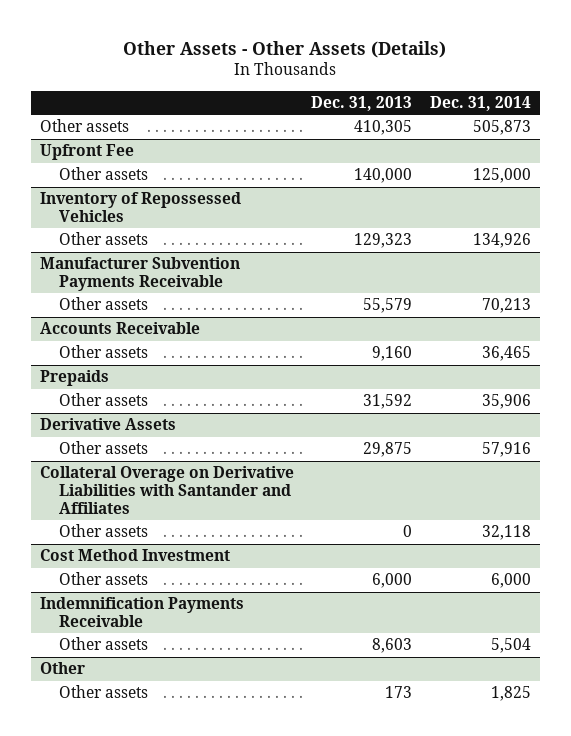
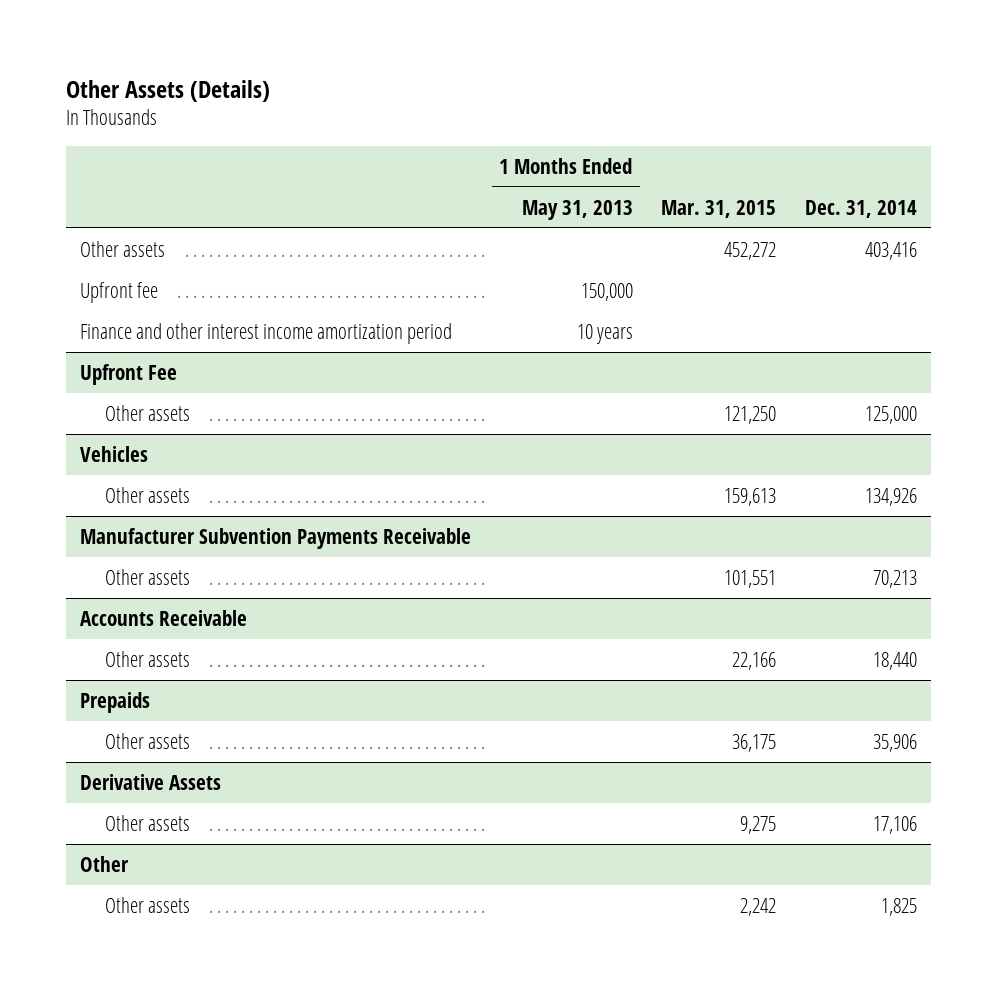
- Other Assets - Other Assets (Details)
+ Other Assets (Details)
- | Dec. 31, 2013 | Dec. 31, 2014
+ | 1 Months Ended May 31, 2013 | Mar. 31, 2015 | Dec. 31, 2014
- Other assets | 410,305 | 505,873
+ Other assets | | 452,272 | 403,416
+ Upfront fee | 150,000 | |
+ Finance and other interest income amortization period | 10 years | |
- Inventory of Repossessed Vehicles
+ Vehicles
@ Accounts Receivable
- Other assets | 9,160 | 36,465
+ Other assets | | 22,166 | 18,440
@ Derivative Assets
- Other assets | 29,875 | 57,916
- Collateral Overage on Derivative Liabilities with Santander and Affiliates
- Other assets | 0 | 32,118
- Cost Method Investment
- Other assets | 6,000 | 6,000
- Indemnification Payments Receivable
- Other assets | 8,603 | 5,504
@ Derivative Assets
+ Other assets | | 9,275 | 17,106

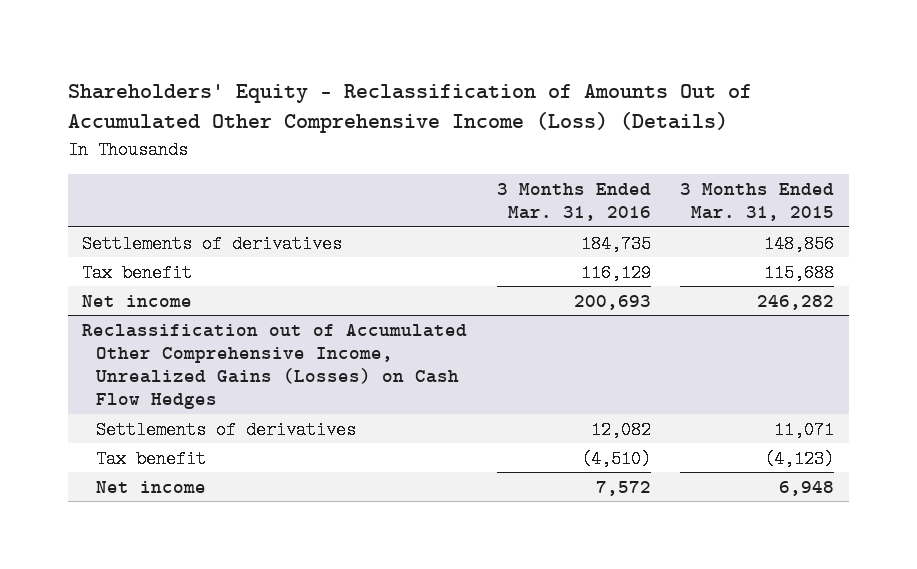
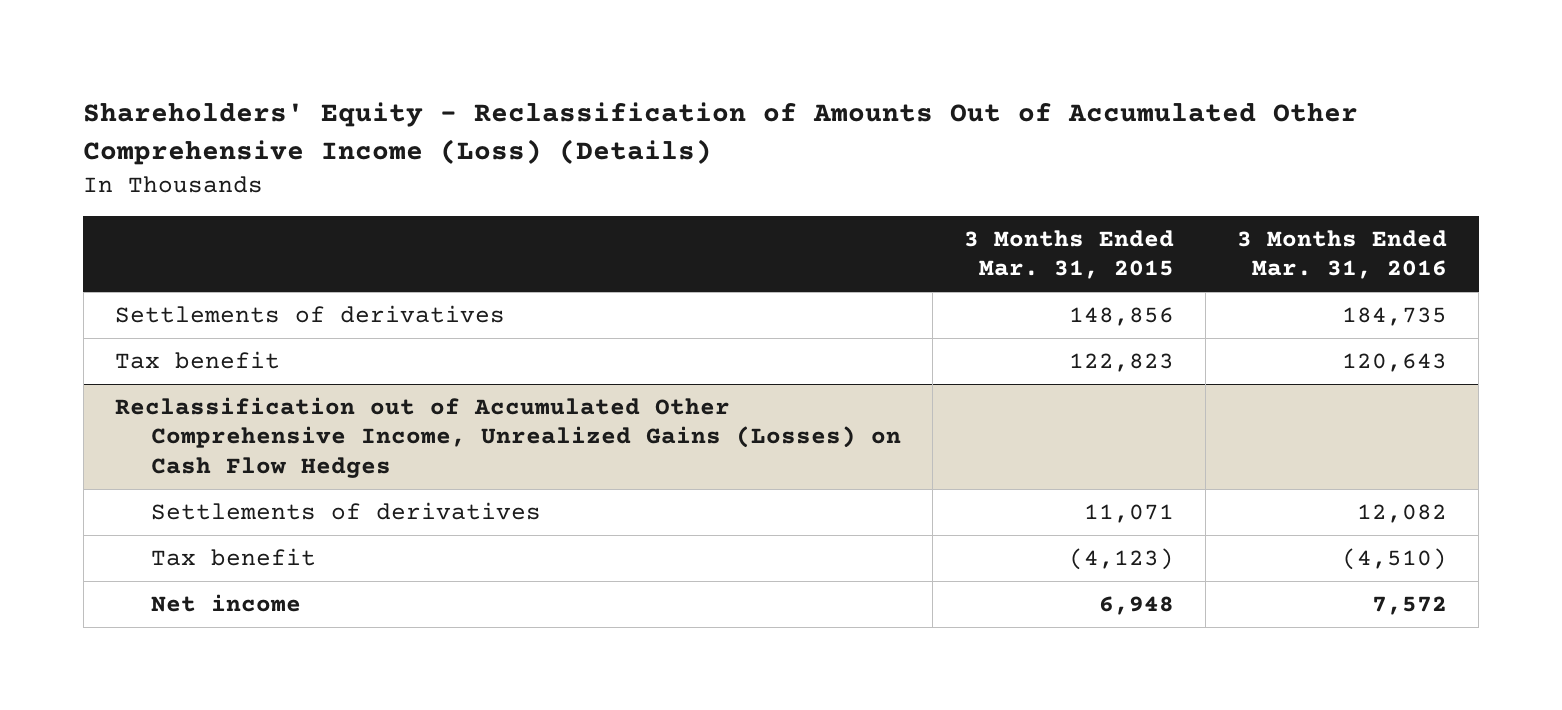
- | 3 Months Ended Mar. 31, 2016 | 3 Months Ended Mar. 31, 2015
+ | 3 Months Ended Mar. 31, 2015 | 3 Months Ended Mar. 31, 2016
- Tax benefit | 116,129 | 115,688
- Net income | 200,693 | 246,282
+ Tax benefit | 122,823 | 120,643

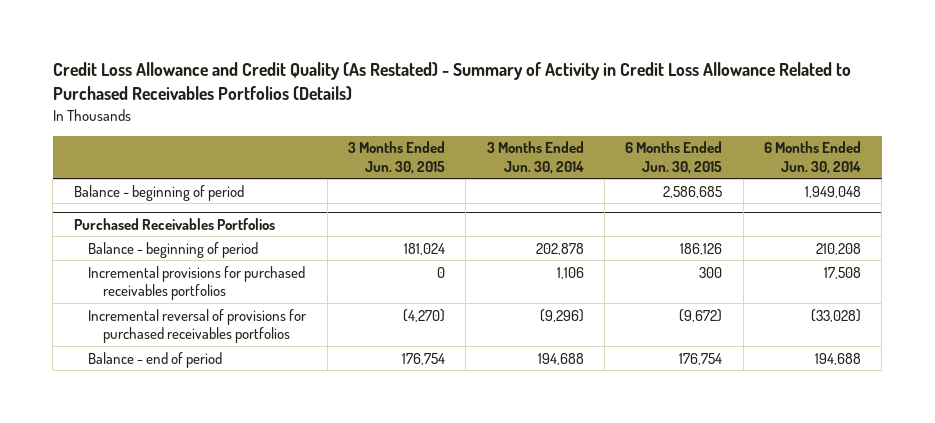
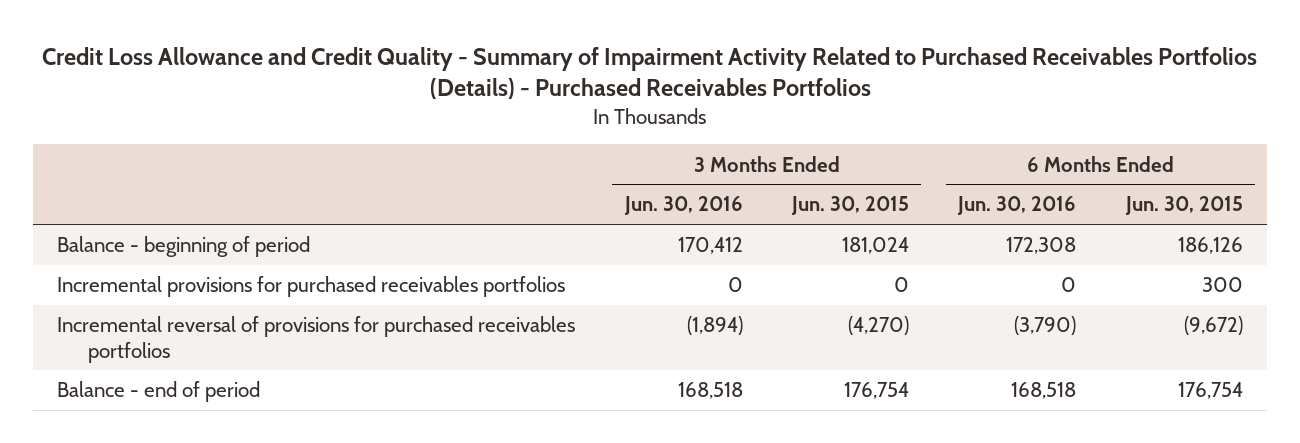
- Credit Loss Allowance and Credit Quality (As Restated) - Summary of Activity in Credit Loss Allowance Related to Purchased Receivables Portfolios (Details)
+ Credit Loss Allowance and Credit Quality - Summary of Impairment Activity Related to Purchased Receivables Portfolios (Details) - Purchased Receivables Portfolios
- | 3 Months Ended Jun. 30, 2015 | 3 Months Ended Jun. 30, 2014 | 6 Months Ended Jun. 30, 2015 | 6 Months Ended Jun. 30, 2014
+ | 3 Months Ended Jun. 30, 2016 | 3 Months Ended Jun. 30, 2015 | 6 Months Ended Jun. 30, 2016 | 6 Months Ended Jun. 30, 2015
- Balance - beginning of period | | | 2,586,685 | 1,949,048
- Purchased Receivables Portfolios

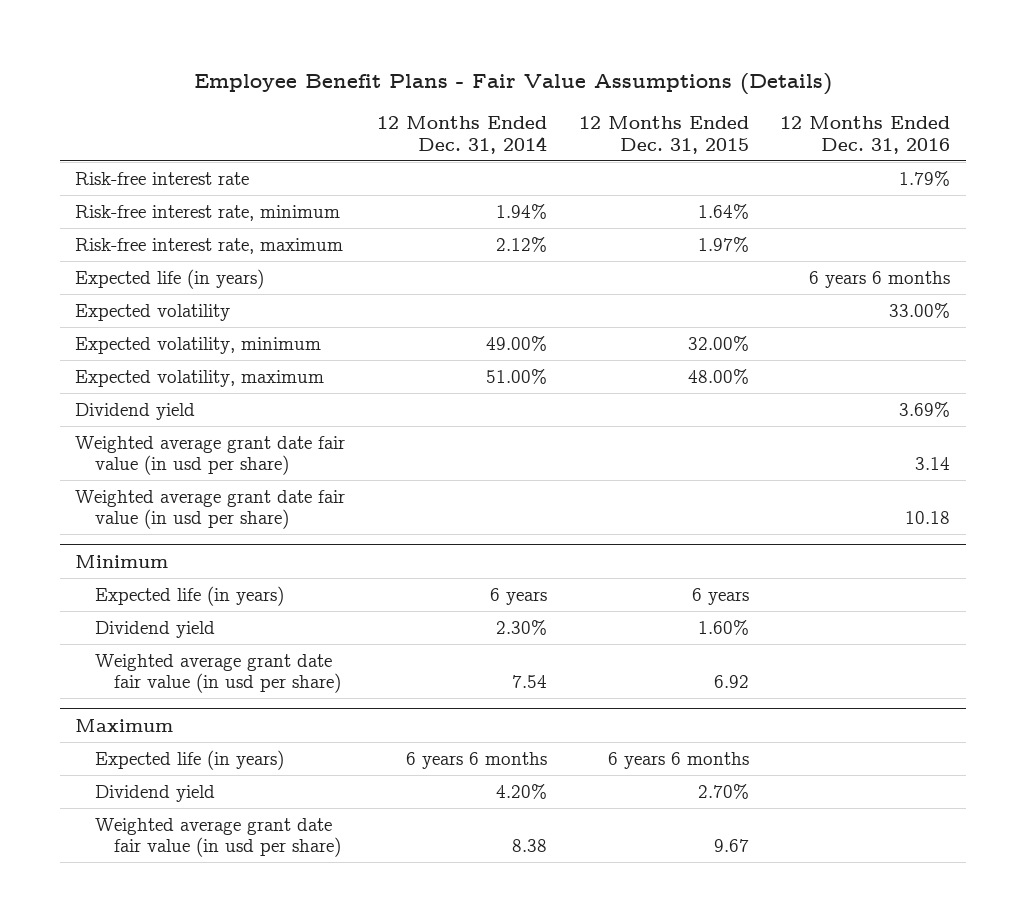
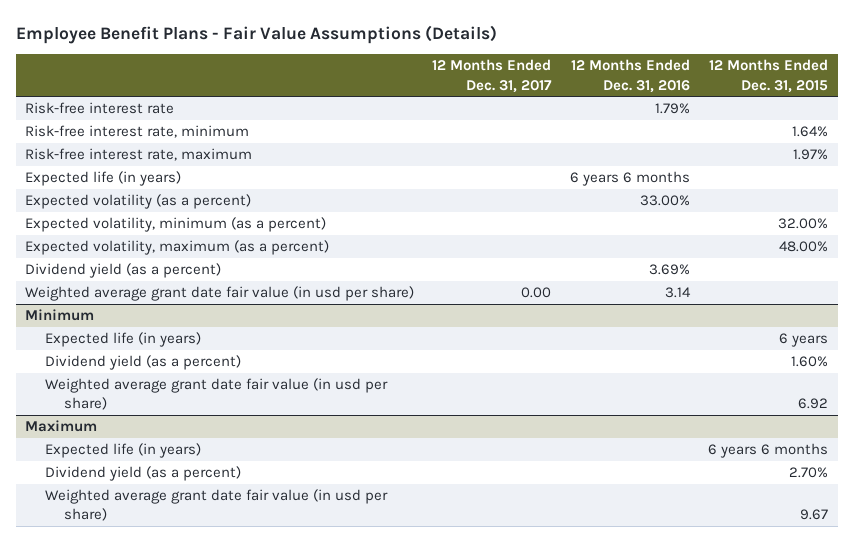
- | 12 Months Ended Dec. 31, 2014 | 12 Months Ended Dec. 31, 2015 | 12 Months Ended Dec. 31, 2016
+ | 12 Months Ended Dec. 31, 2017 | 12 Months Ended Dec. 31, 2016 | 12 Months Ended Dec. 31, 2015
- Expected volatility | | | 33.00%
- Expected volatility, minimum | 49.00% | 32.00% |
- Expected volatility, maximum | 51.00% | 48.00% |
- Dividend yield | | | 3.69%
+ Expected volatility (as a percent) | | 33.00% |
+ Expected volatility, minimum (as a percent) | | | 32.00%
+ Expected volatility, maximum (as a percent) | | | 48.00%
+ Dividend yield (as a percent) | | 3.69% |
- Weighted average grant date fair value (in usd per share) | | | 10.18
@ Minimum
- Dividend yield | 2.30% | 1.60% |
+ Dividend yield (as a percent) | | | 1.60%
@ Maximum
- Dividend yield | 4.20% | 2.70% |
+ Dividend yield (as a percent) | | | 2.70%

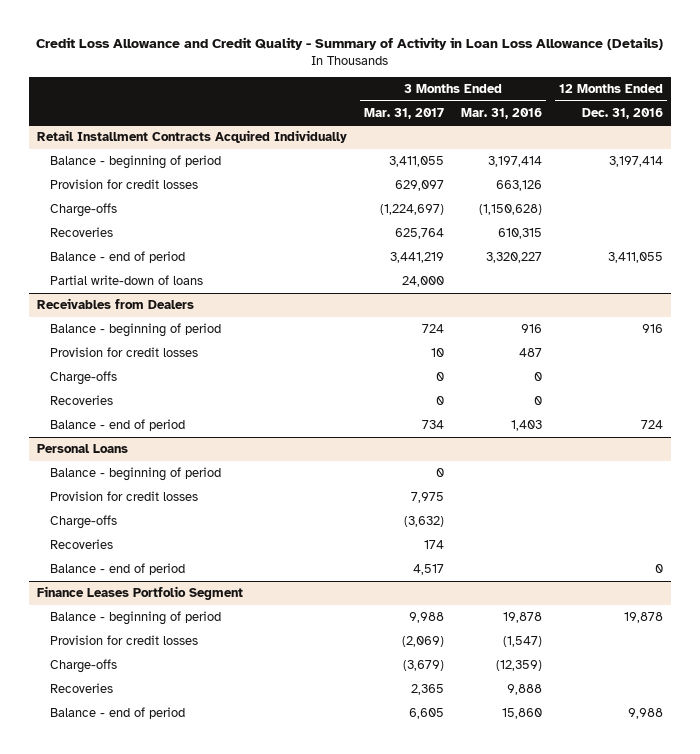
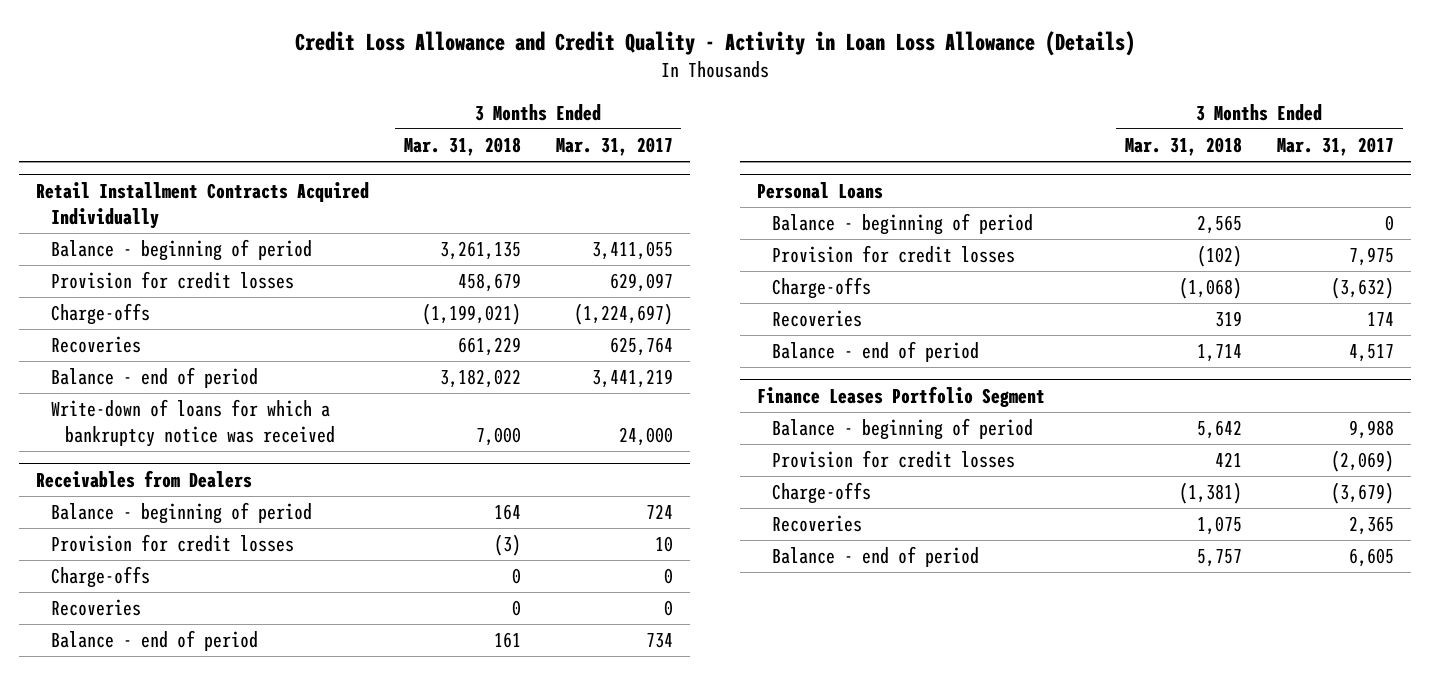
- Credit Loss Allowance and Credit Quality - Summary of Activity in Loan Loss Allowance (Details)
+ Credit Loss Allowance and Credit Quality - Activity in Loan Loss Allowance (Details)
- | 3 Months Ended Mar. 31, 2017 | 3 Months Ended Mar. 31, 2016 | 12 Months Ended Dec. 31, 2016
+ | 3 Months Ended Mar. 31, 2018 | 3 Months Ended Mar. 31, 2017
@ Retail Installment Contracts Acquired Individually
- Partial write-down of loans | 24,000 | |
+ Write-down of loans for which a bankruptcy notice was received | 7,000 | 24,000

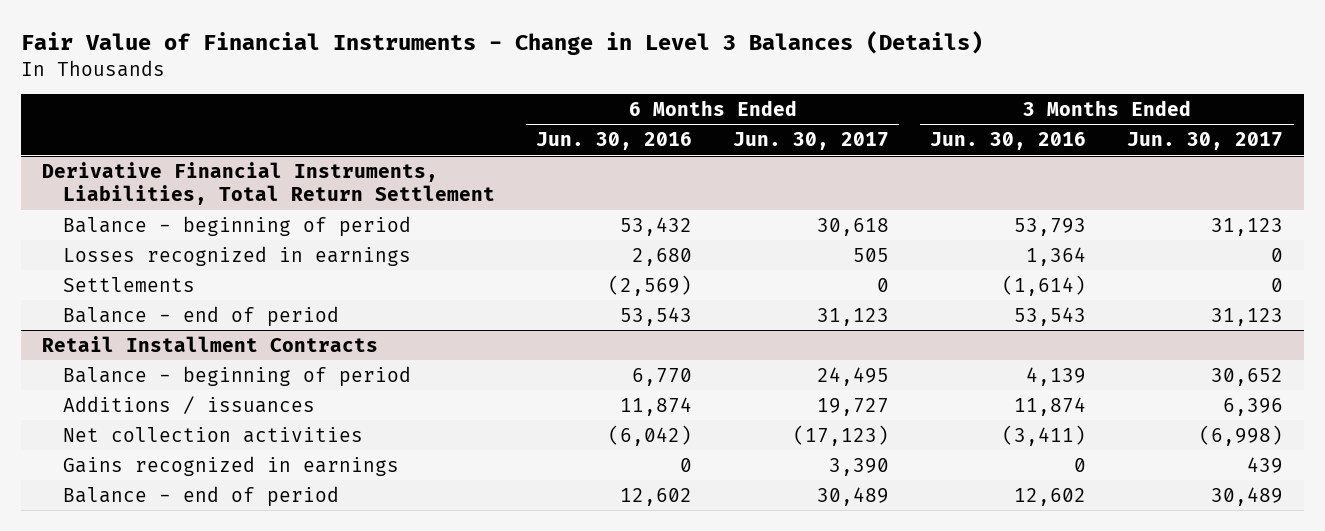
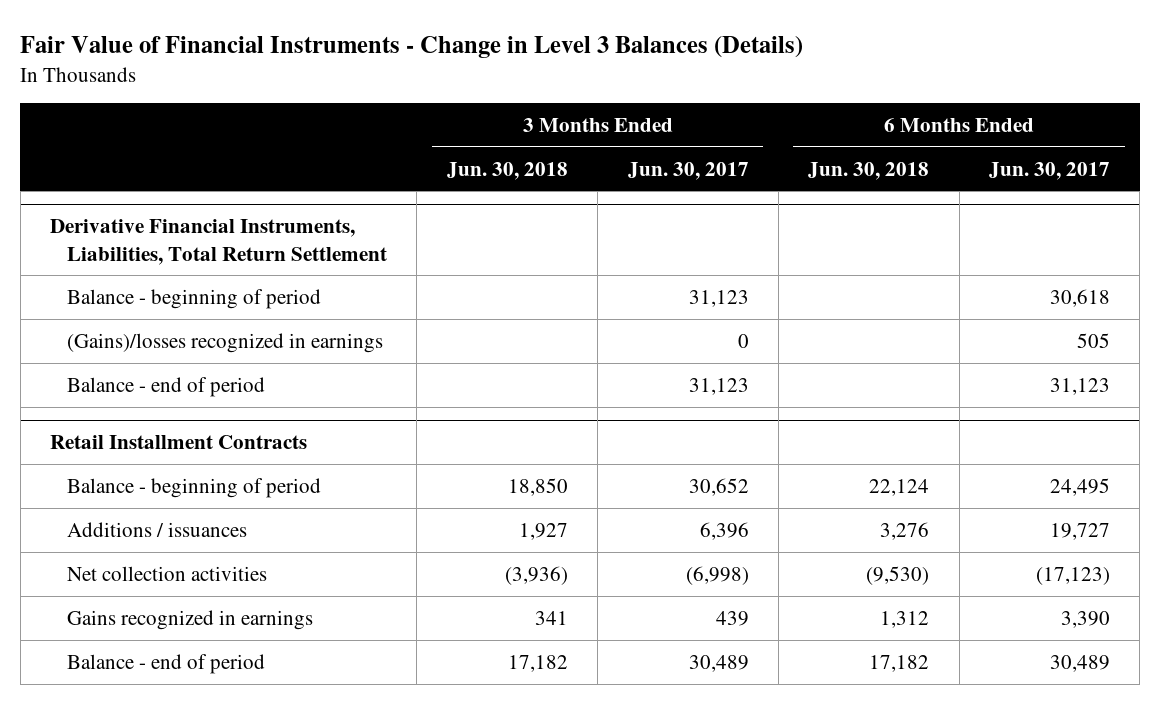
- | 6 Months Ended Jun. 30, 2016 | 6 Months Ended Jun. 30, 2017 | 3 Months Ended Jun. 30, 2016 | 3 Months Ended Jun. 30, 2017
+ | 3 Months Ended Jun. 30, 2018 | 3 Months Ended Jun. 30, 2017 | 6 Months Ended Jun. 30, 2018 | 6 Months Ended Jun. 30, 2017
@ Derivative Financial Instruments, Liabilities, Total Return Settlement
- Losses recognized in earnings | 2,680 | 505 | 1,364 | 0
- Settlements | (2,569) | 0 | (1,614) | 0
+ (Gains)/losses recognized in earnings | | 0 | | 505

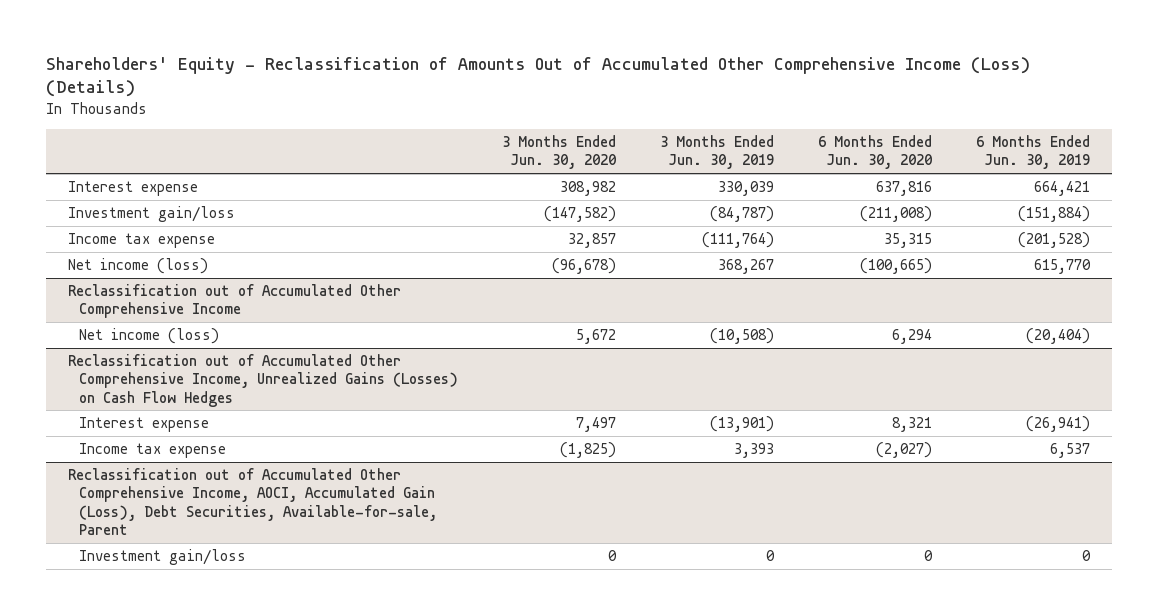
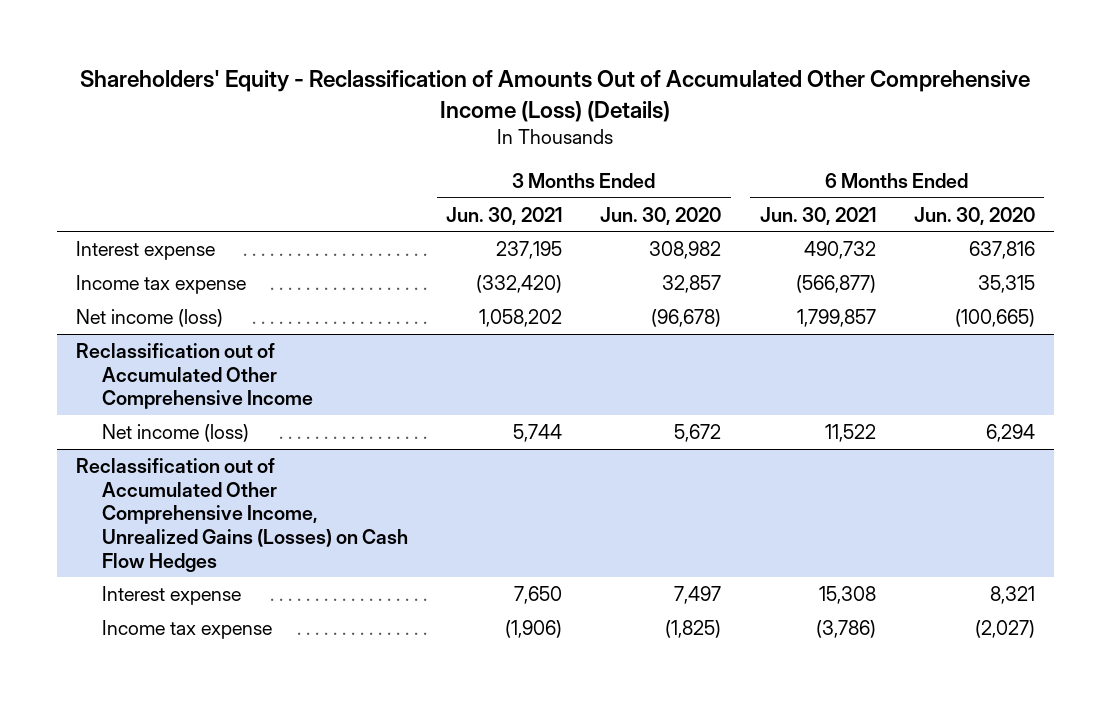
- | 3 Months Ended Jun. 30, 2020 | 3 Months Ended Jun. 30, 2019 | 6 Months Ended Jun. 30, 2020 | 6 Months Ended Jun. 30, 2019
+ | 3 Months Ended Jun. 30, 2021 | 3 Months Ended Jun. 30, 2020 | 6 Months Ended Jun. 30, 2021 | 6 Months Ended Jun. 30, 2020
- Investment gain/loss | (147,582) | (84,787) | (211,008) | (151,884)
- Reclassification out of Accumulated Other Comprehensive Income, AOCI, Accumulated Gain (Loss), Debt Securities, Available-for-sale, Parent
- Investment gain/loss | 0 | 0 | 0 | 0

